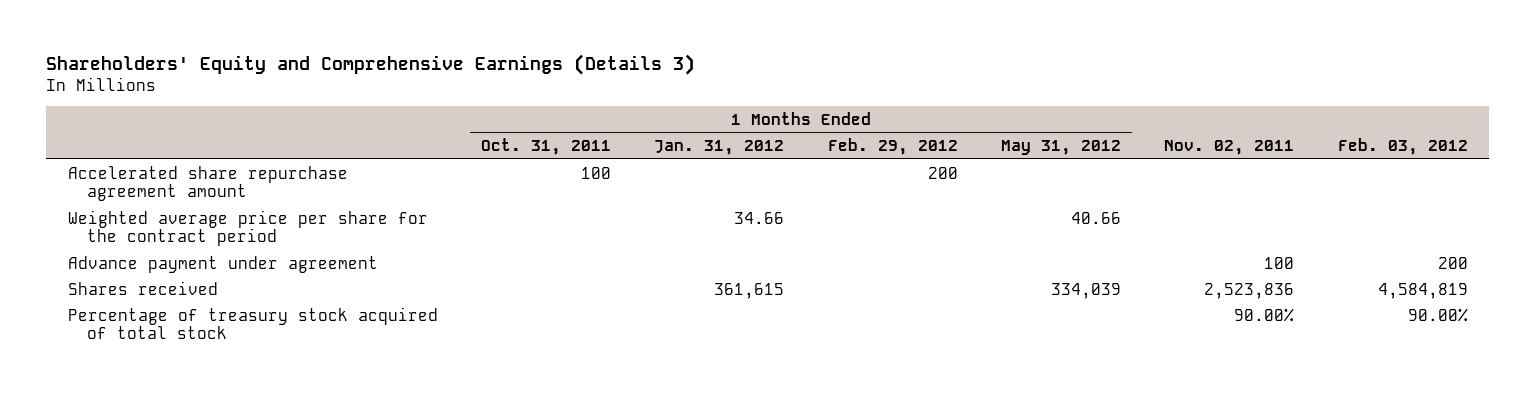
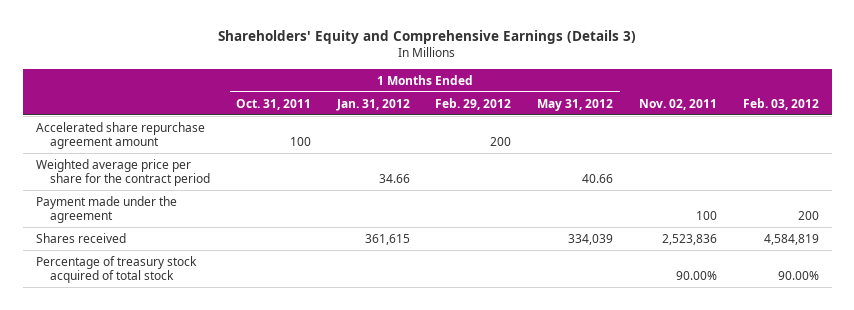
- Advance payment under agreement | | | | | 100 | 200
+ Payment made under the agreement | | | | | 100 | 200

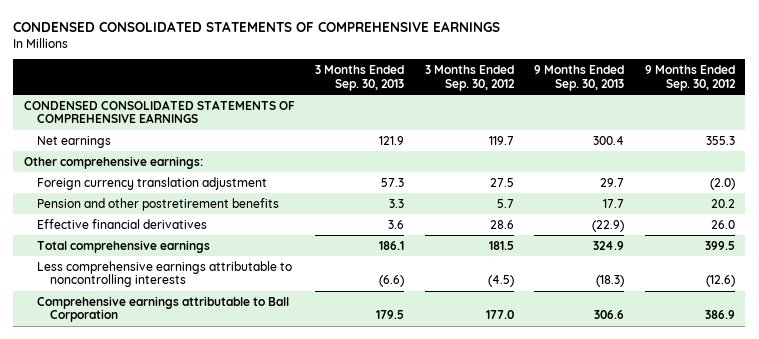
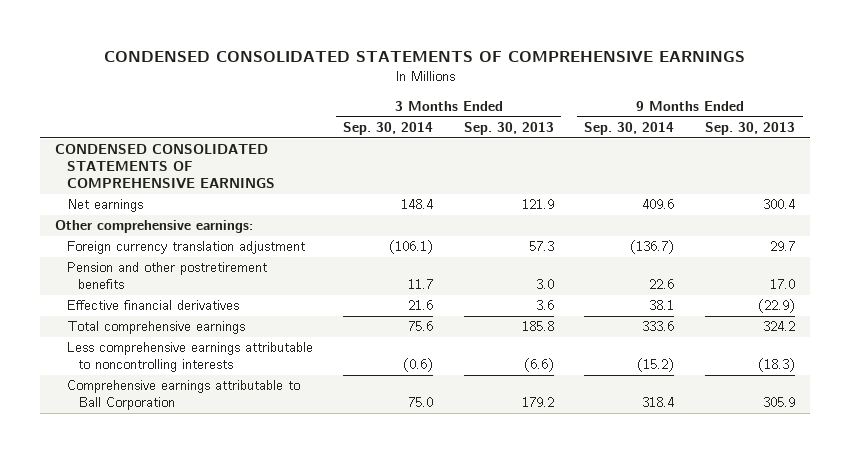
- | 3 Months Ended Sep. 30, 2013 | 3 Months Ended Sep. 30, 2012 | 9 Months Ended Sep. 30, 2013 | 9 Months Ended Sep. 30, 2012
+ | 3 Months Ended Sep. 30, 2014 | 3 Months Ended Sep. 30, 2013 | 9 Months Ended Sep. 30, 2014 | 9 Months Ended Sep. 30, 2013
- Pension and other postretirement benefits | 3.3 | 5.7 | 17.7 | 20.2
+ Pension and other postretirement benefits | 11.7 | 3.0 | 22.6 | 17.0
- Total comprehensive earnings | 186.1 | 181.5 | 324.9 | 399.5
+ Total comprehensive earnings | 75.6 | 185.8 | 333.6 | 324.2
- Comprehensive earnings attributable to Ball Corporation | 179.5 | 177.0 | 306.6 | 386.9
+ Comprehensive earnings attributable to Ball Corporation | 75.0 | 179.2 | 318.4 | 305.9

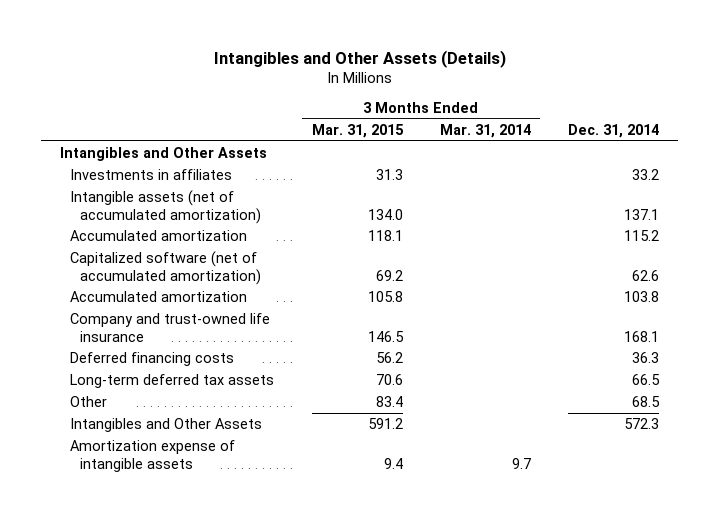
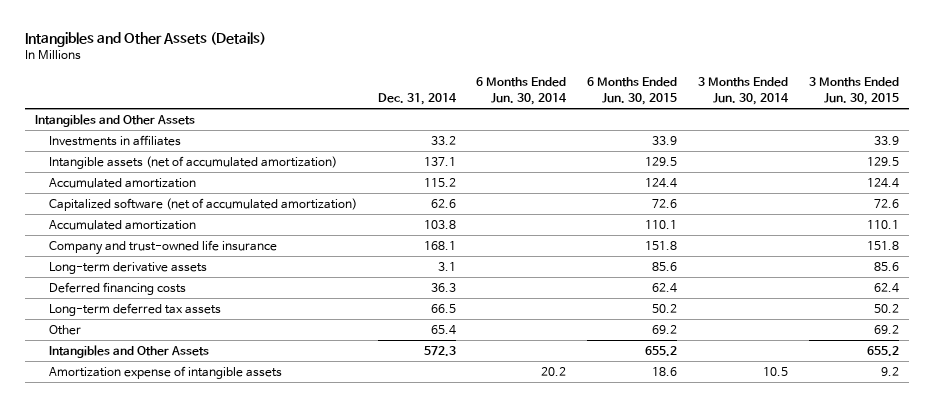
- | 3 Months Ended Mar. 31, 2015 | 3 Months Ended Mar. 31, 2014 | Dec. 31, 2014
+ | Dec. 31, 2014 | 6 Months Ended Jun. 30, 2014 | 6 Months Ended Jun. 30, 2015 | 3 Months Ended Jun. 30, 2014 | 3 Months Ended Jun. 30, 2015
+ Long-term derivative assets | 3.1 | | 85.6 | | 85.6
- Other | 83.4 | | 68.5
+ Other | 65.4 | | 69.2 | | 69.2

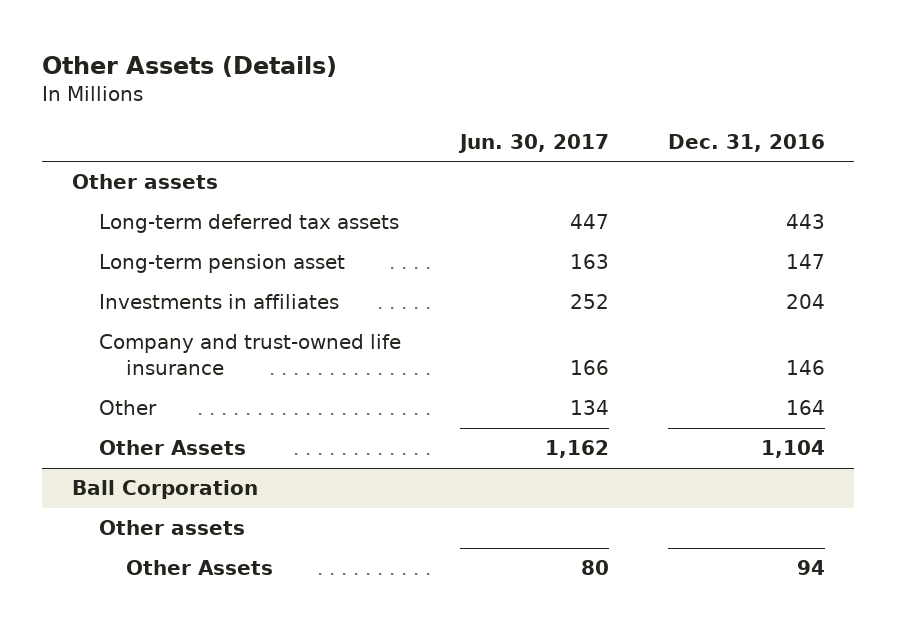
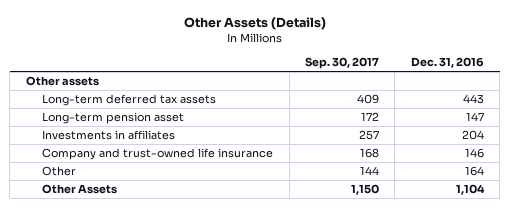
- | Jun. 30, 2017 | Dec. 31, 2016
+ | Sep. 30, 2017 | Dec. 31, 2016
- Ball Corporation
- Other assets
- Other Assets | 80 | 94

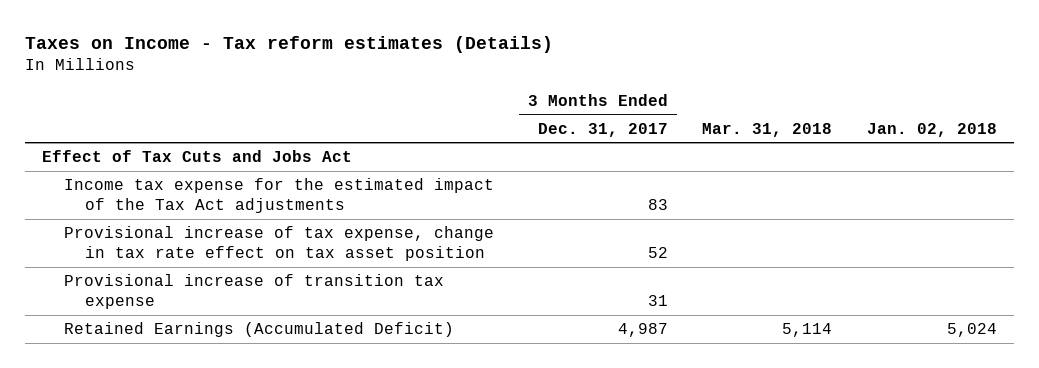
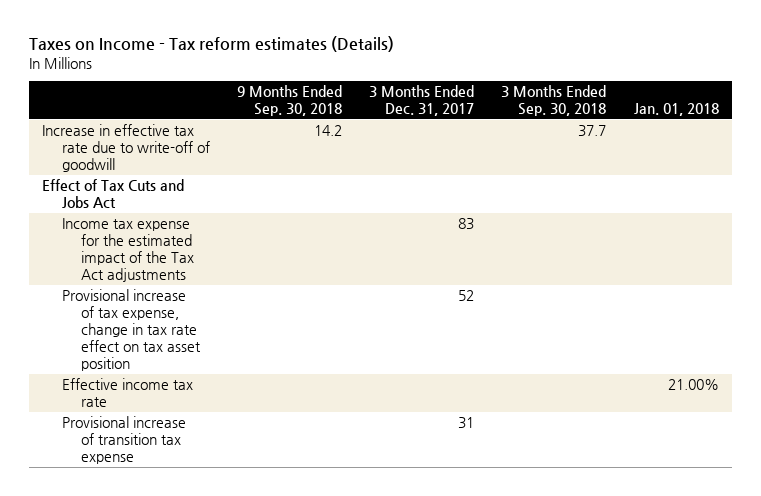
- | 3 Months Ended Dec. 31, 2017 | Mar. 31, 2018 | Jan. 02, 2018
+ | 9 Months Ended Sep. 30, 2018 | 3 Months Ended Dec. 31, 2017 | 3 Months Ended Sep. 30, 2018 | Jan. 01, 2018
+ Increase in effective tax rate due to write-off of goodwill | 14.2 | | 37.7 |
+ Effective income tax rate | | | | 21.00%
- Retained Earnings (Accumulated Deficit) | 4,987 | 5,114 | 5,024

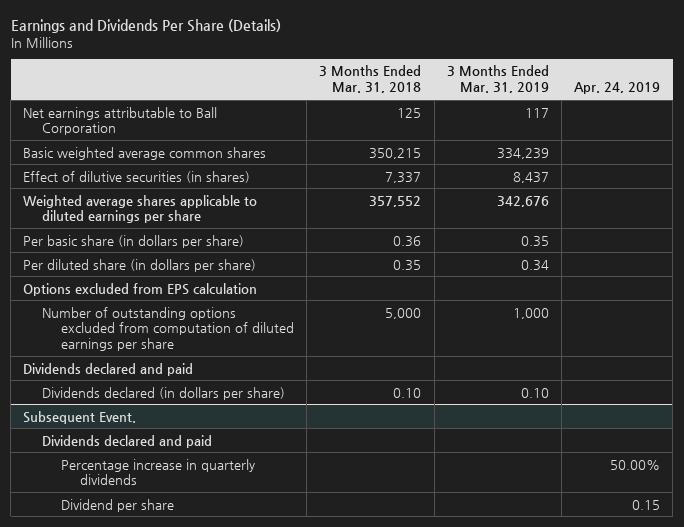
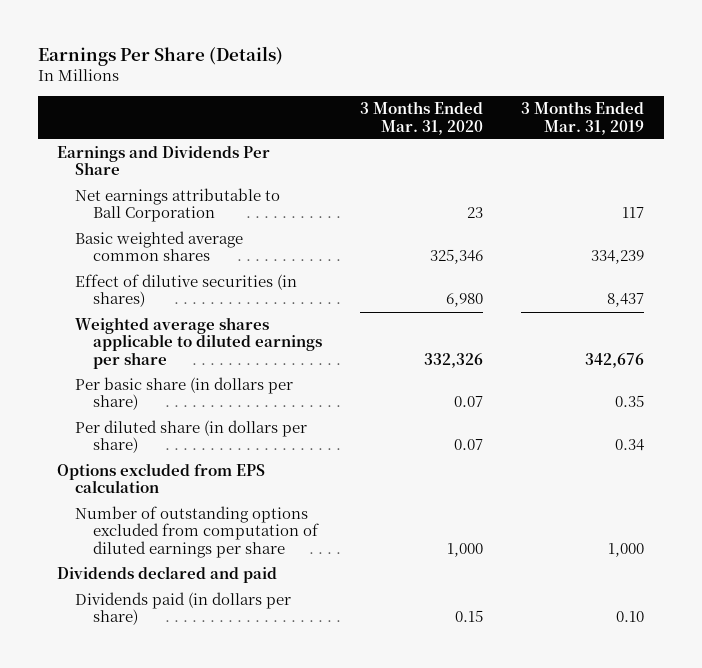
- Earnings and Dividends Per Share (Details)
+ Earnings Per Share (Details)
- | 3 Months Ended Mar. 31, 2018 | 3 Months Ended Mar. 31, 2019 | Apr. 24, 2019
+ | 3 Months Ended Mar. 31, 2020 | 3 Months Ended Mar. 31, 2019
+ Earnings and Dividends Per Share
- Dividends declared (in dollars per share) | 0.10 | 0.10 |
- Subsequent Event.
- Dividends declared and paid
- Percentage increase in quarterly dividends | | | 50.00%
- Dividend per share | | | 0.15
+ Dividends paid (in dollars per share) | 0.15 | 0.10

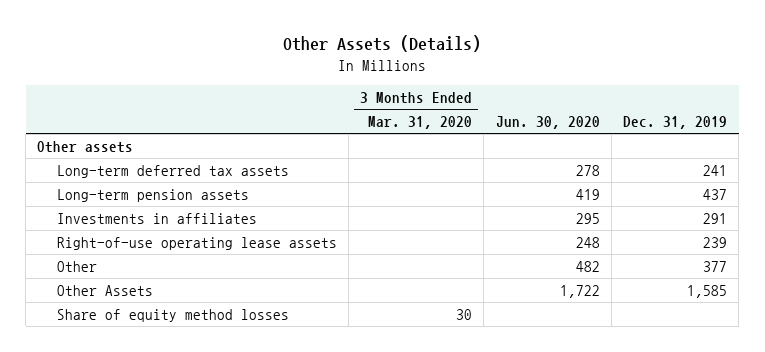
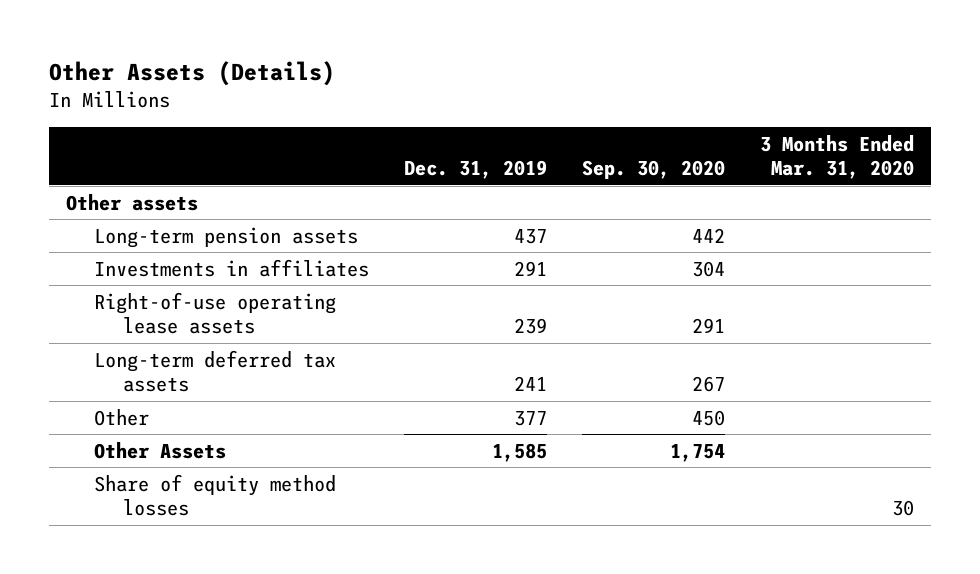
- | 3 Months Ended Mar. 31, 2020 | Jun. 30, 2020 | Dec. 31, 2019
+ | Dec. 31, 2019 | Sep. 30, 2020 | 3 Months Ended Mar. 31, 2020
moved down: Long-term deferred tax assets | 241 | 267 |

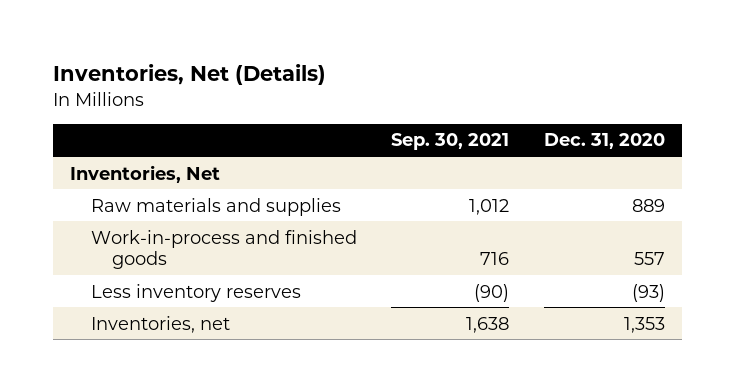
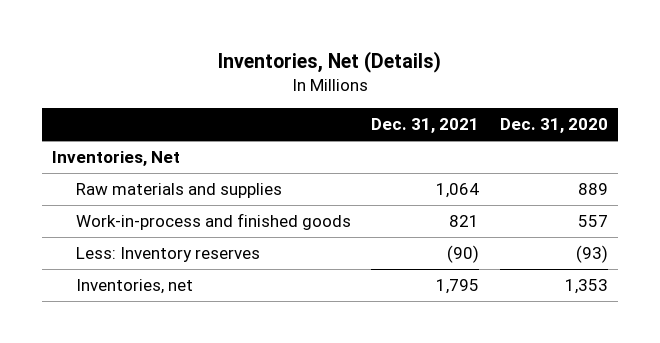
- | Sep. 30, 2021 | Dec. 31, 2020
+ | Dec. 31, 2021 | Dec. 31, 2020
- Less inventory reserves | (90) | (93)
+ Less: Inventory reserves | (90) | (93)

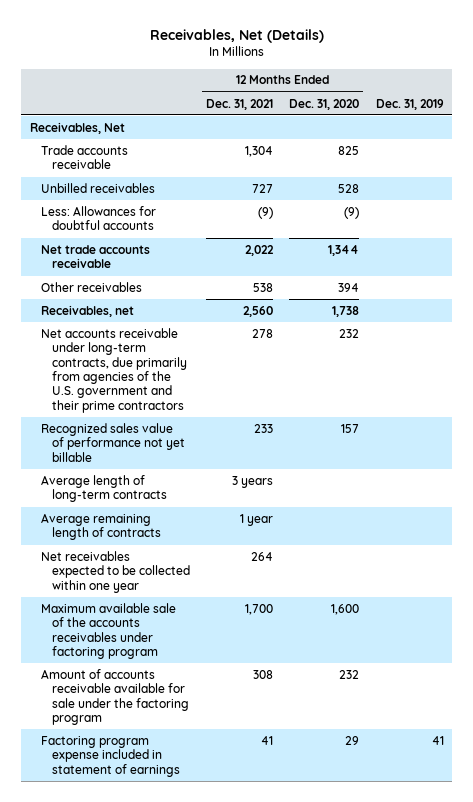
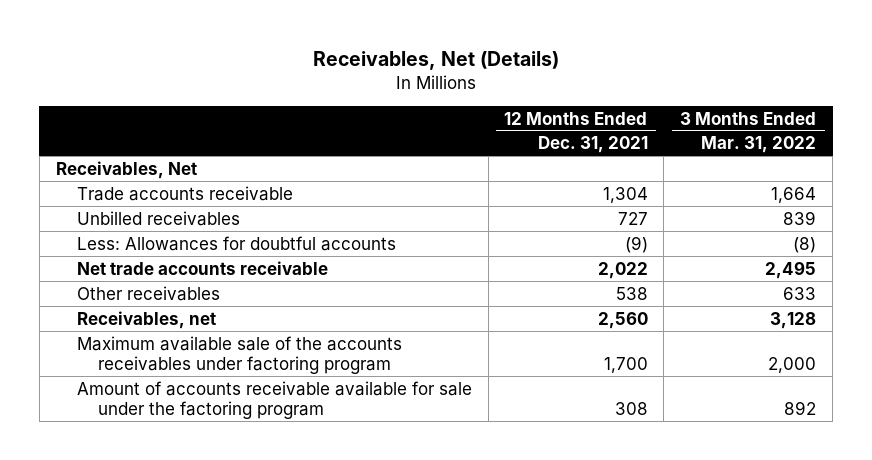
- | 12 Months Ended Dec. 31, 2021 | 12 Months Ended Dec. 31, 2020 | Dec. 31, 2019
+ | 12 Months Ended Dec. 31, 2021 | 3 Months Ended Mar. 31, 2022
- Net accounts receivable under long-term contracts, due primarily from agencies of the U.S. government and their prime contractors | 278 | 232 |
- Recognized sales value of performance not yet billable | 233 | 157 |
- Average length of long-term contracts | 3 years | |
- Average remaining length of contracts | 1 year | |
- Net receivables expected to be collected within one year | 264 | |
- Factoring program expense included in statement of earnings | 41 | 29 | 41

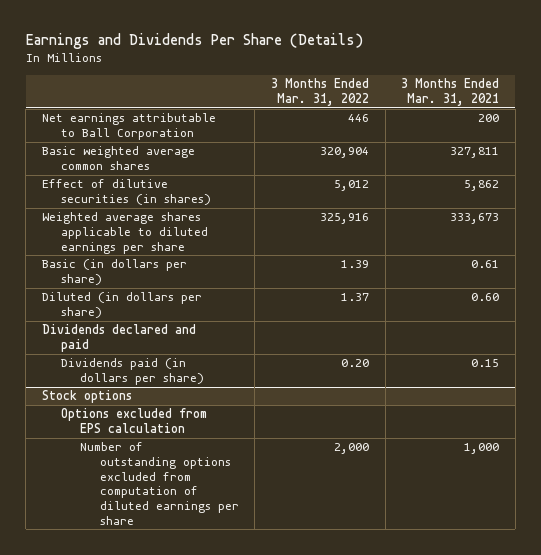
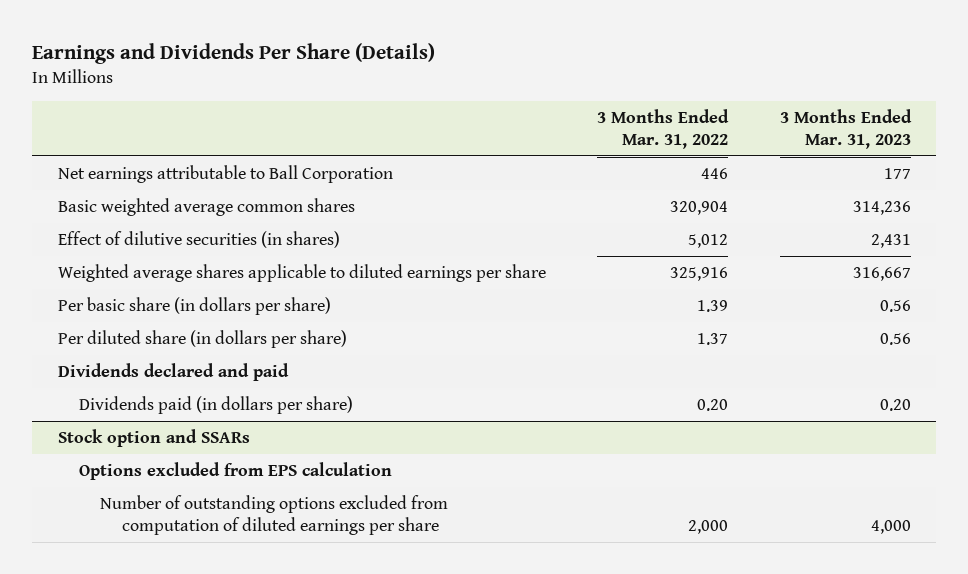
- | 3 Months Ended Mar. 31, 2022 | 3 Months Ended Mar. 31, 2021
+ | 3 Months Ended Mar. 31, 2022 | 3 Months Ended Mar. 31, 2023
- Basic (in dollars per share) | 1.39 | 0.61
- Diluted (in dollars per share) | 1.37 | 0.60
+ Per basic share (in dollars per share) | 1.39 | 0.56
+ Per diluted share (in dollars per share) | 1.37 | 0.56
- Stock options
+ Stock option and SSARs

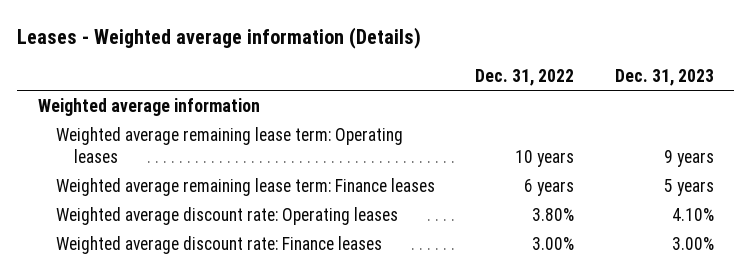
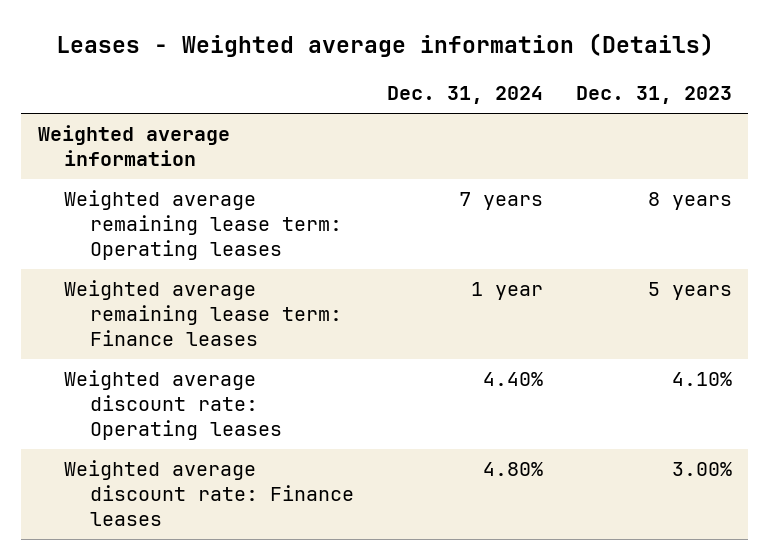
- | Dec. 31, 2022 | Dec. 31, 2023
+ | Dec. 31, 2024 | Dec. 31, 2023
- Weighted average remaining lease term: Operating leases | 10 years | 9 years
+ Weighted average remaining lease term: Operating leases | 7 years | 8 years

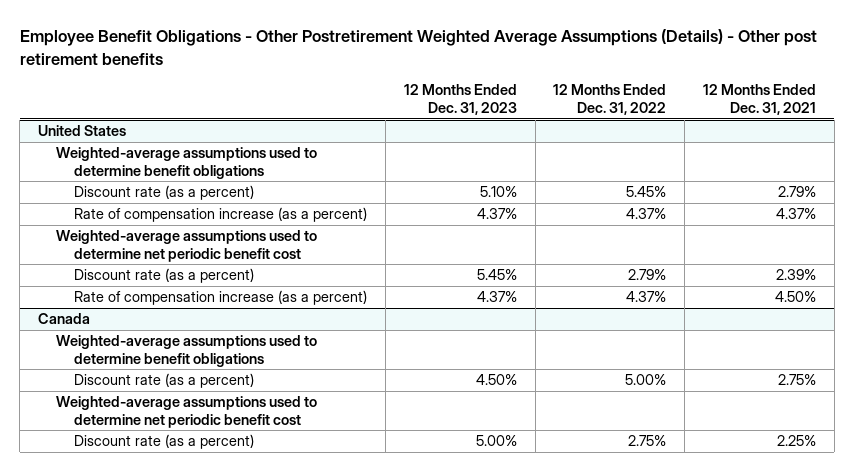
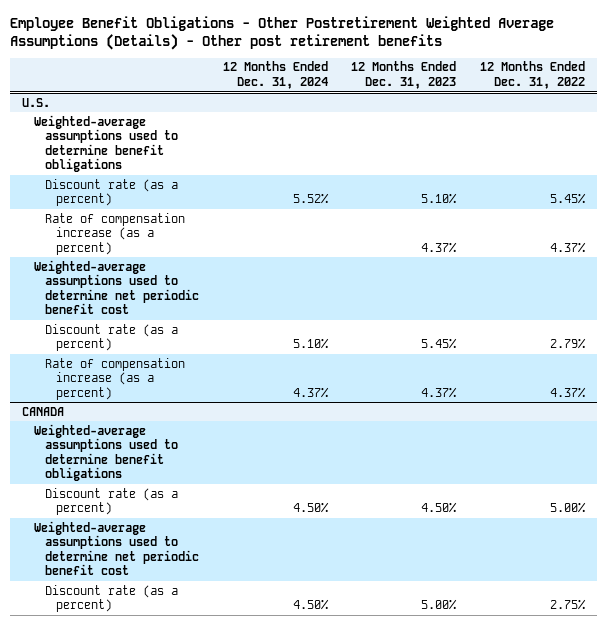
- | 12 Months Ended Dec. 31, 2023 | 12 Months Ended Dec. 31, 2022 | 12 Months Ended Dec. 31, 2021
+ | 12 Months Ended Dec. 31, 2024 | 12 Months Ended Dec. 31, 2023 | 12 Months Ended Dec. 31, 2022
- United States
+ U.S.
- Canada
+ CANADA

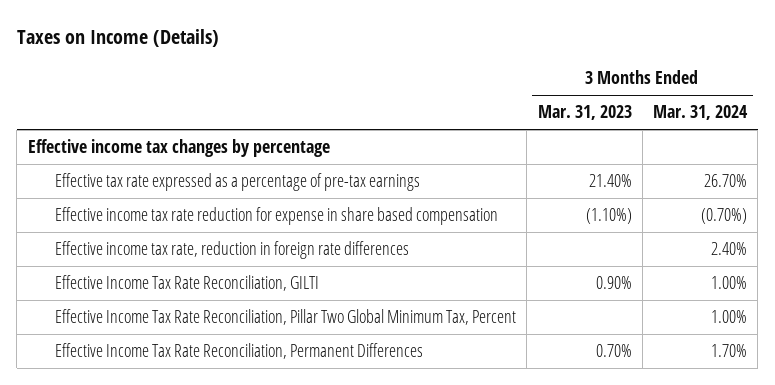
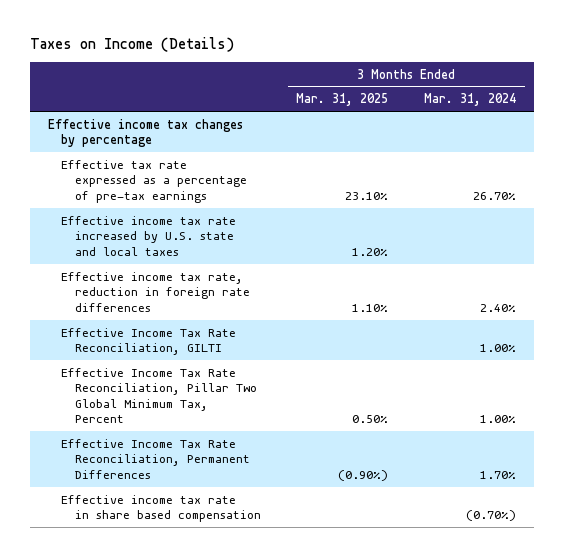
- | 3 Months Ended Mar. 31, 2023 | 3 Months Ended Mar. 31, 2024
+ | 3 Months Ended Mar. 31, 2025 | 3 Months Ended Mar. 31, 2024
- Effective income tax rate reduction for expense in share based compensation | (1.10%) | (0.70%)
+ Effective income tax rate increased by U.S. state and local taxes | 1.20% |
+ Effective income tax rate in share based compensation | | (0.70%)

